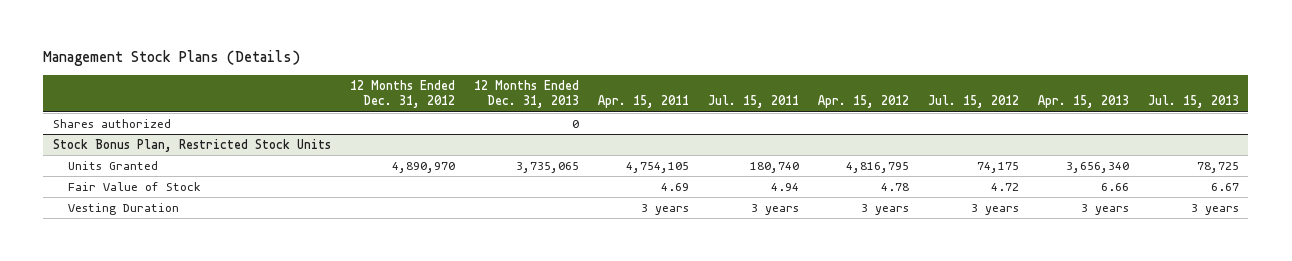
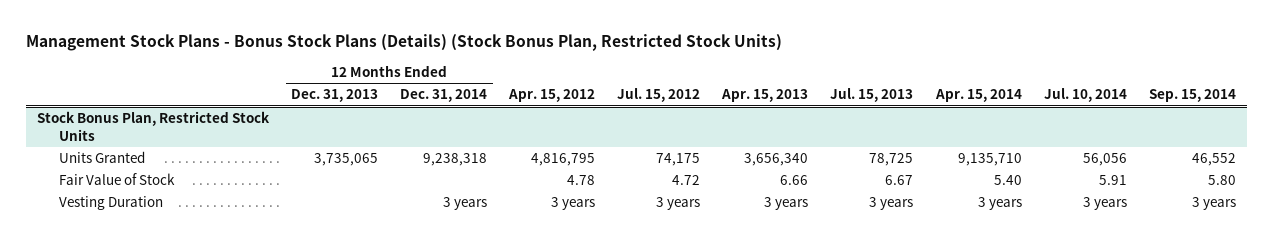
- Management Stock Plans (Details)
+ Management Stock Plans - Bonus Stock Plans (Details) (Stock Bonus Plan, Restricted Stock Units)
- | 12 Months Ended Dec. 31, 2012 | 12 Months Ended Dec. 31, 2013 | Apr. 15, 2011 | Jul. 15, 2011 | Apr. 15, 2012 | Jul. 15, 2012 | Apr. 15, 2013 | Jul. 15, 2013
+ | 12 Months Ended Dec. 31, 2013 | 12 Months Ended Dec. 31, 2014 | Apr. 15, 2012 | Jul. 15, 2012 | Apr. 15, 2013 | Jul. 15, 2013 | Apr. 15, 2014 | Jul. 10, 2014 | Sep. 15, 2014
- Shares authorized | | 0 | | | | | |

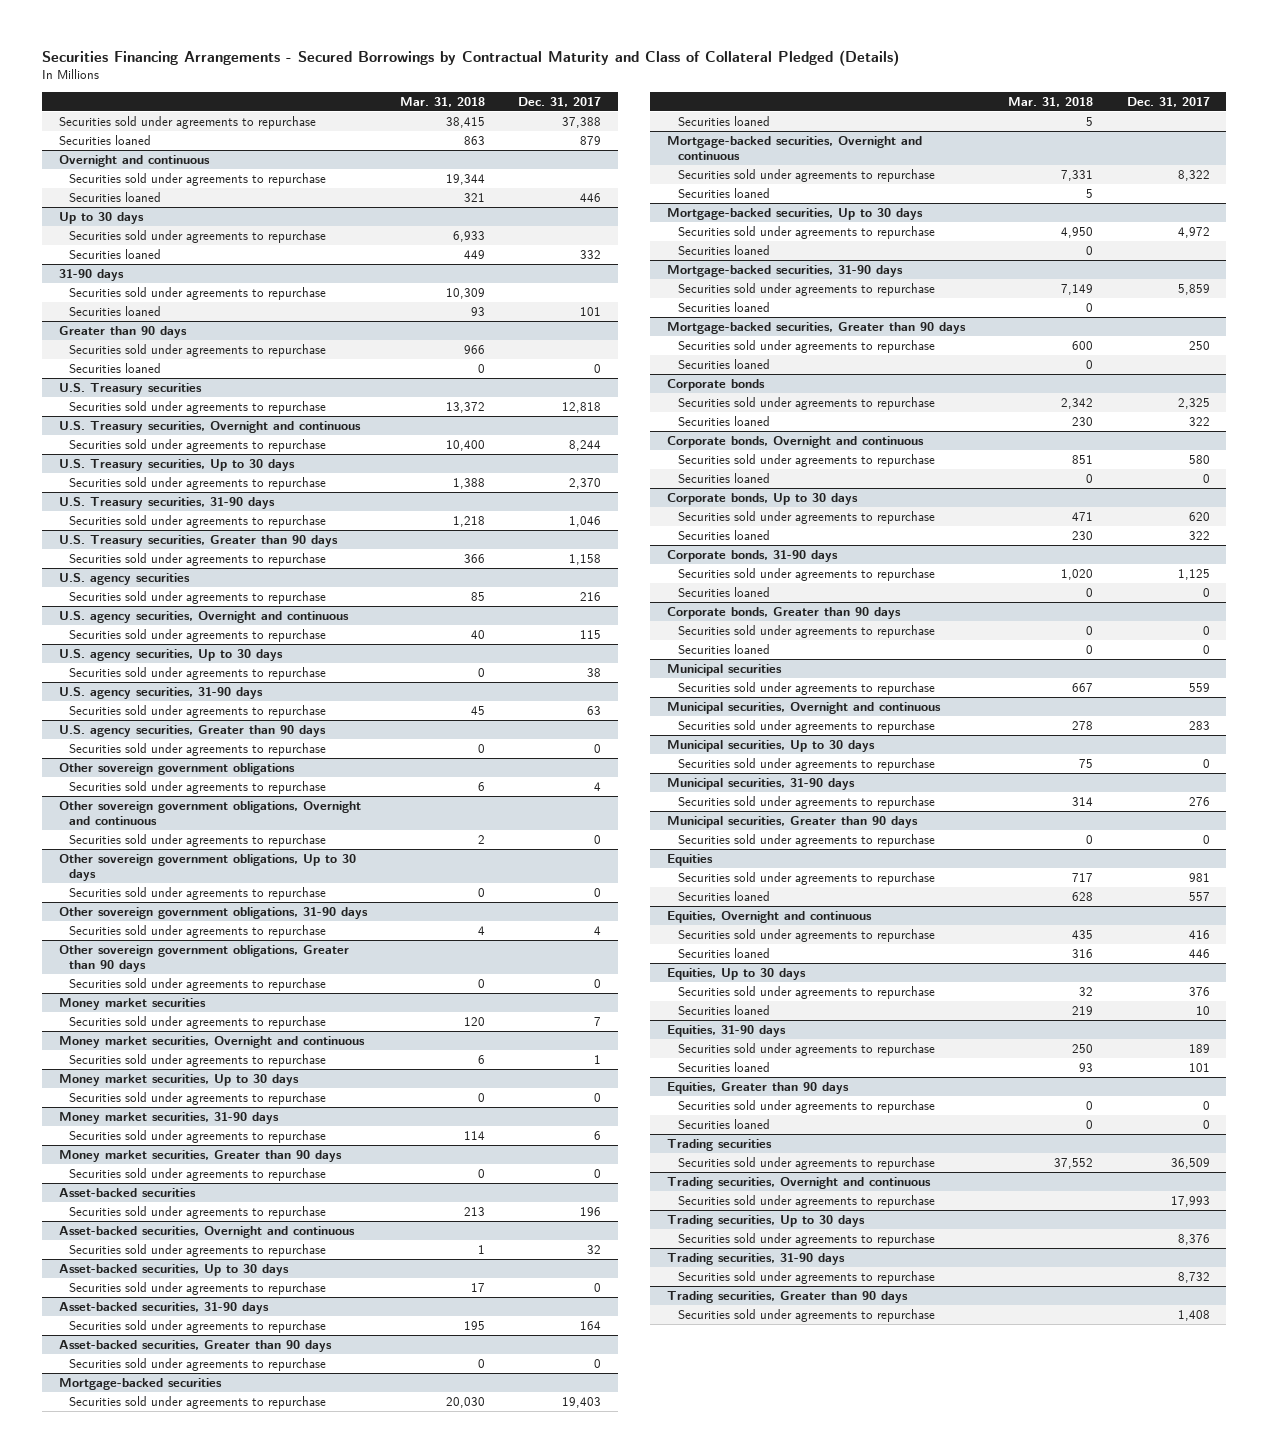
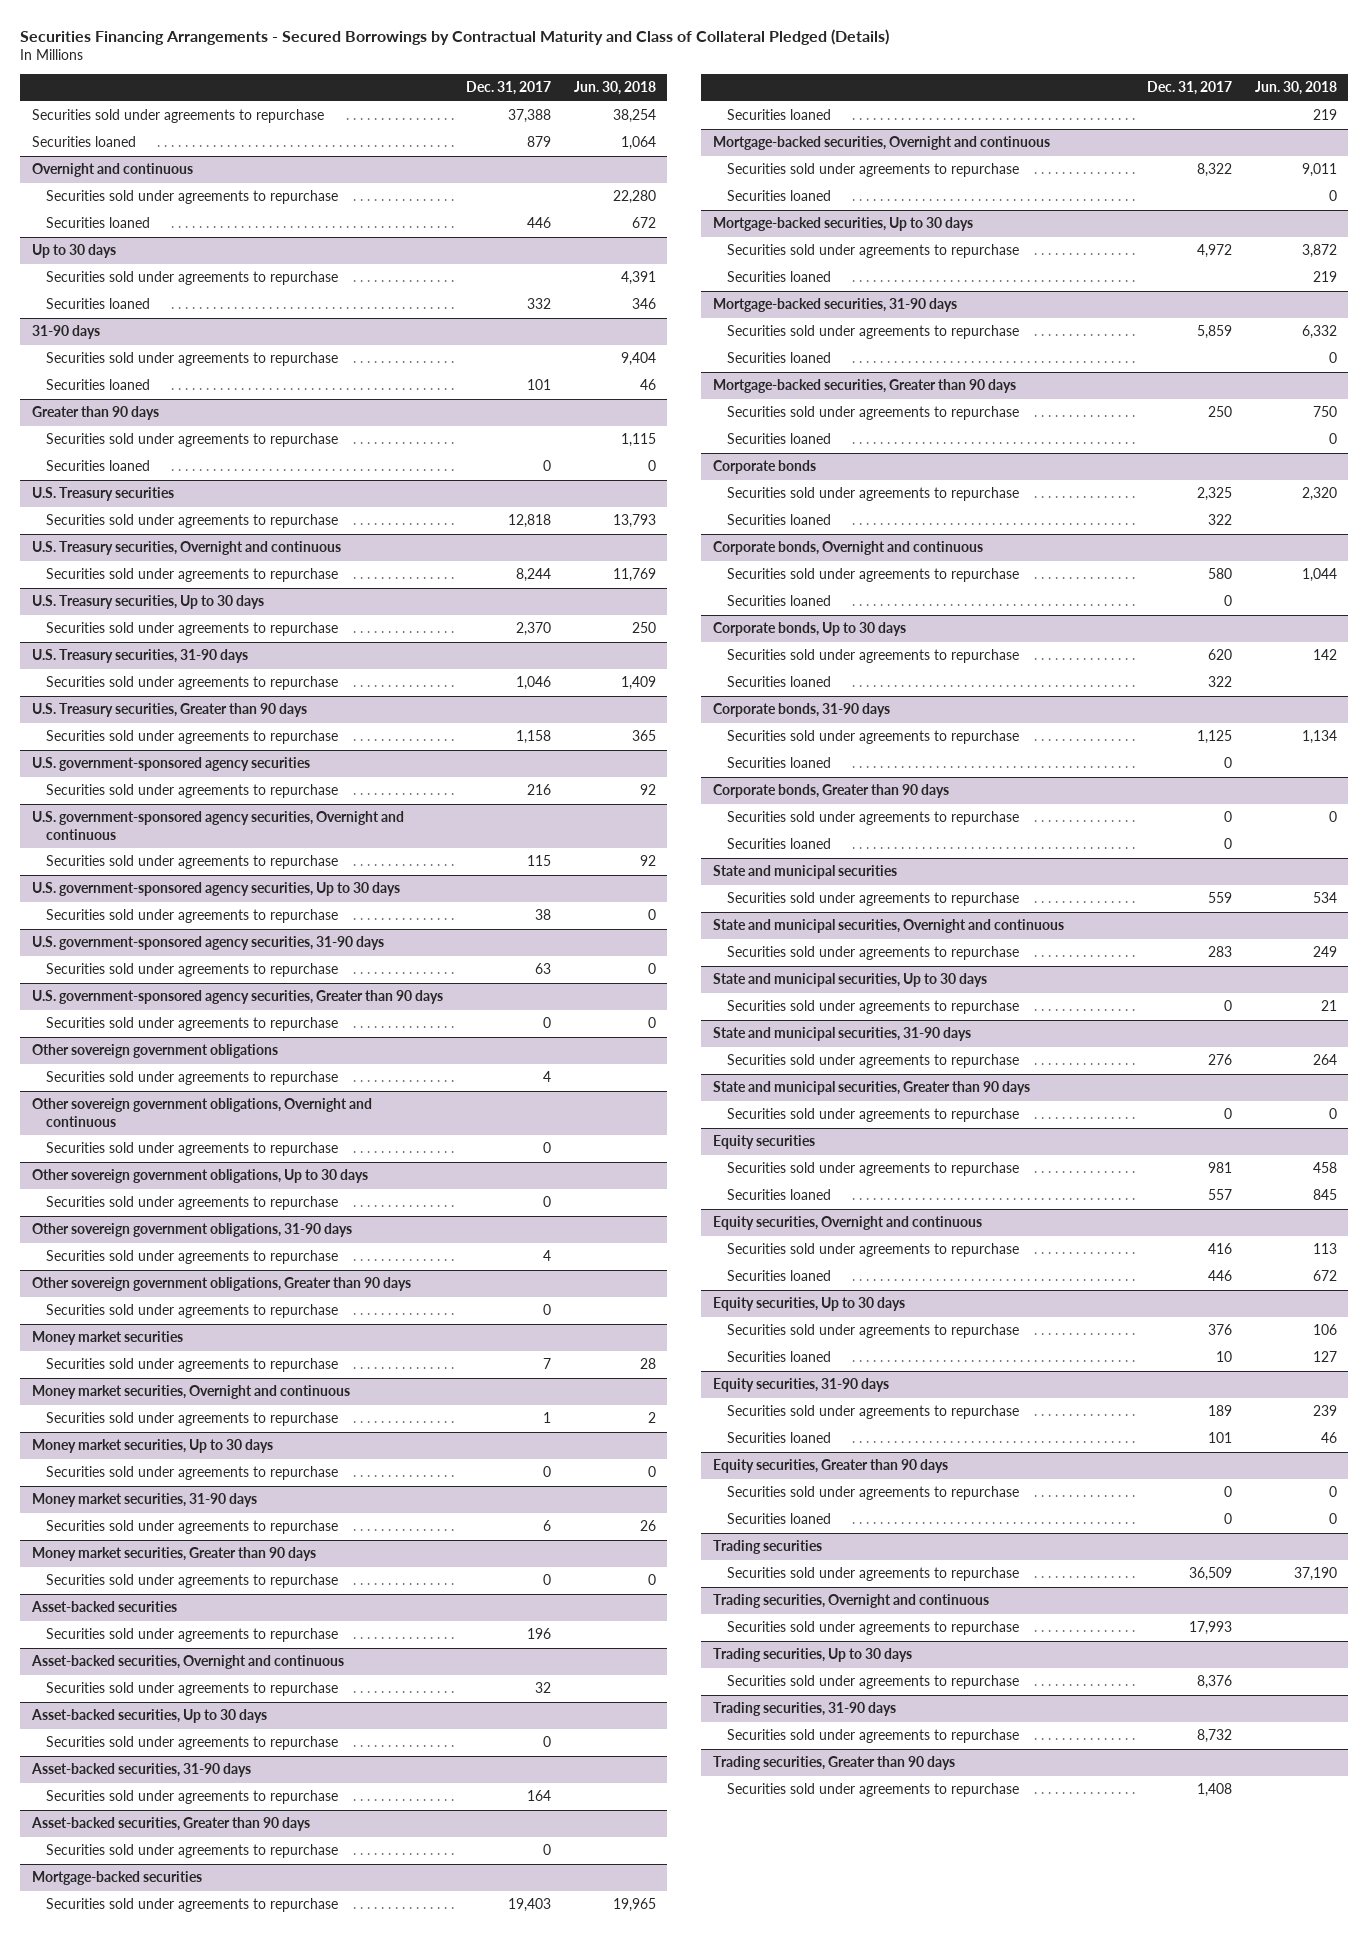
- | Mar. 31, 2018 | Dec. 31, 2017
+ | Dec. 31, 2017 | Jun. 30, 2018
- U.S. agency securities
+ U.S. government-sponsored agency securities
- U.S. agency securities, Overnight and continuous
+ U.S. government-sponsored agency securities, Overnight and continuous
- U.S. agency securities, Up to 30 days
+ U.S. government-sponsored agency securities, Up to 30 days
- U.S. agency securities, 31-90 days
+ U.S. government-sponsored agency securities, 31-90 days
- U.S. agency securities, Greater than 90 days
+ U.S. government-sponsored agency securities, Greater than 90 days
- Municipal securities
+ State and municipal securities
- Municipal securities, Overnight and continuous
+ State and municipal securities, Overnight and continuous
- Municipal securities, Up to 30 days
+ State and municipal securities, Up to 30 days
- Municipal securities, 31-90 days
+ State and municipal securities, 31-90 days
- Municipal securities, Greater than 90 days
+ State and municipal securities, Greater than 90 days
- Equities
+ Equity securities
- Equities, Overnight and continuous
+ Equity securities, Overnight and continuous
- Equities, Up to 30 days
+ Equity securities, Up to 30 days
- Equities, 31-90 days
+ Equity securities, 31-90 days
- Equities, Greater than 90 days
+ Equity securities, Greater than 90 days

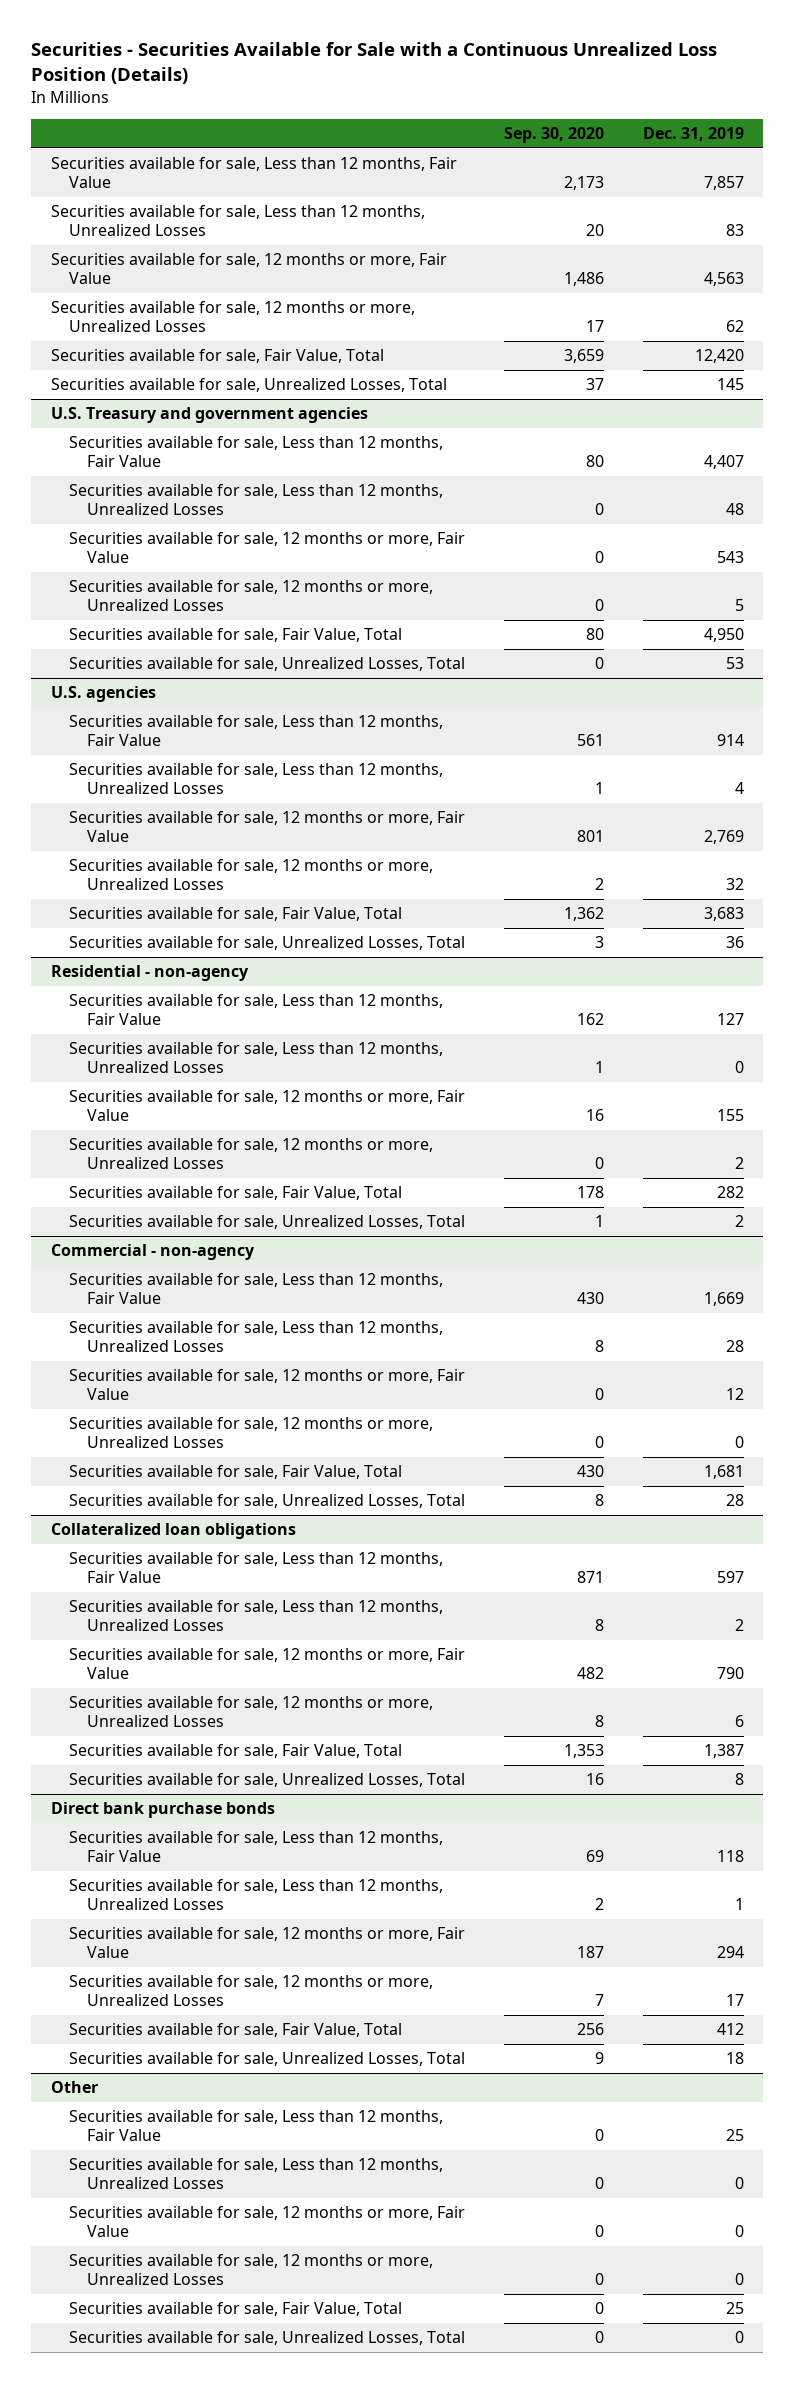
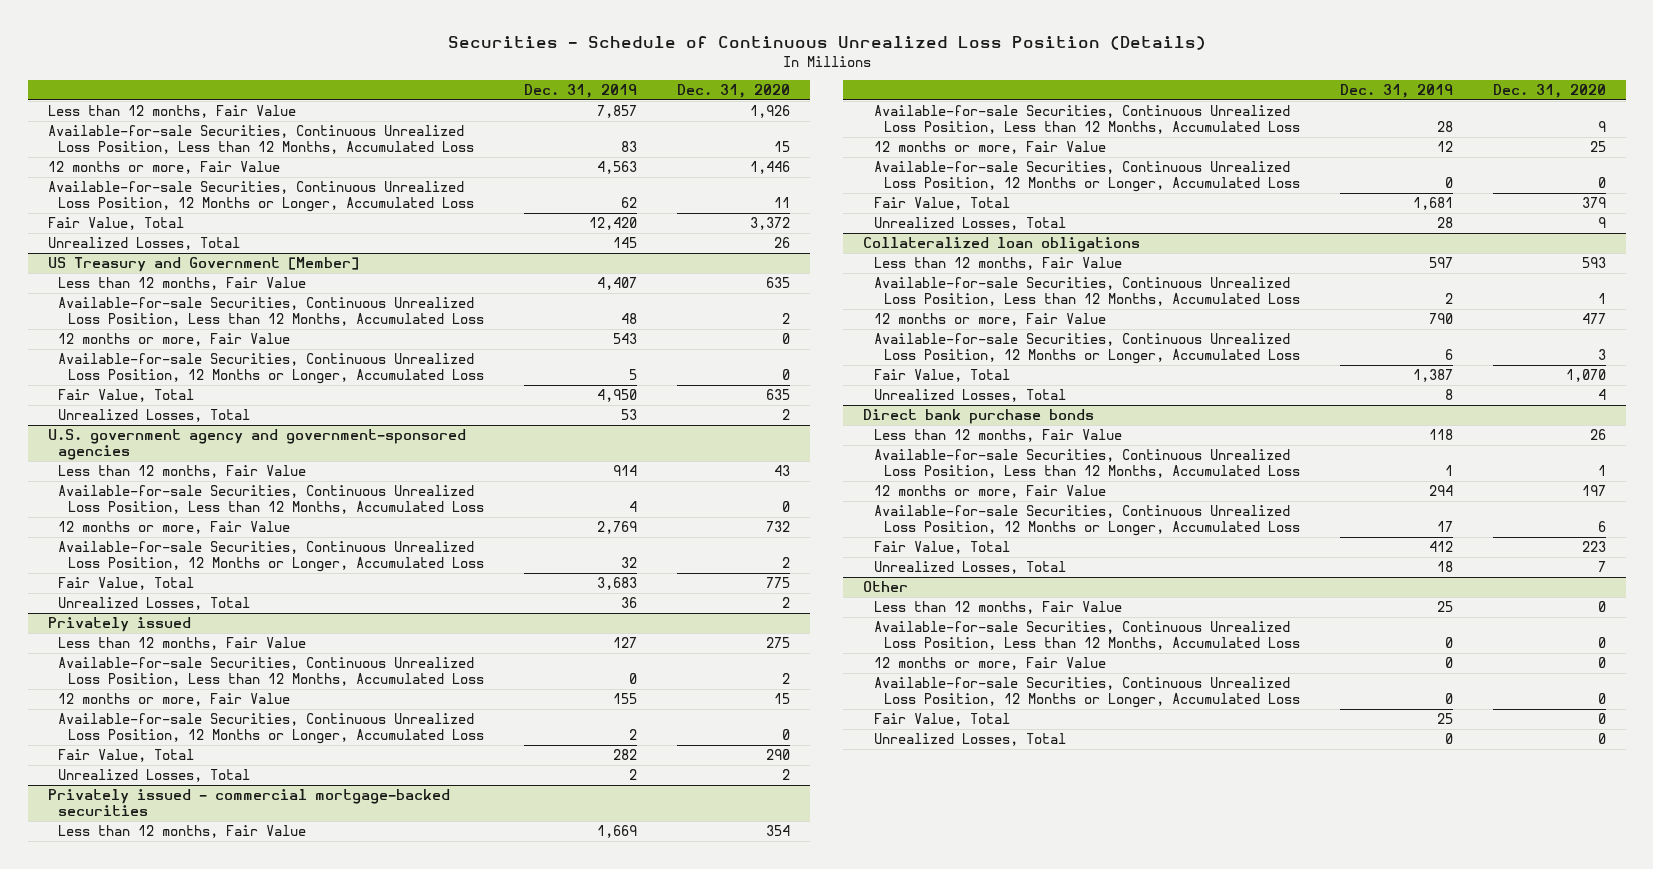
- Securities - Securities Available for Sale with a Continuous Unrealized Loss Position (Details)
+ Securities - Schedule of Continuous Unrealized Loss Position (Details)
- | Sep. 30, 2020 | Dec. 31, 2019
+ | Dec. 31, 2019 | Dec. 31, 2020
- Securities available for sale, Less than 12 months, Fair Value | 2,173 | 7,857
- Securities available for sale, Less than 12 months, Unrealized Losses | 20 | 83
- Securities available for sale, 12 months or more, Fair Value | 1,486 | 4,563
- Securities available for sale, 12 months or more, Unrealized Losses | 17 | 62
- Securities available for sale, Fair Value, Total | 3,659 | 12,420
- Securities available for sale, Unrealized Losses, Total | 37 | 145
- U.S. Treasury and government agencies
- Securities available for sale, Less than 12 months, Fair Value | 80 | 4,407
- Securities available for sale, Less than 12 months, Unrealized Losses | 0 | 48
- Securities available for sale, 12 months or more, Fair Value | 0 | 543
- Securities available for sale, 12 months or more, Unrealized Losses | 0 | 5
- Securities available for sale, Fair Value, Total | 80 | 4,950
- Securities available for sale, Unrealized Losses, Total | 0 | 53
- U.S. agencies
- Securities available for sale, Less than 12 months, Fair Value | 561 | 914
- Securities available for sale, Less than 12 months, Unrealized Losses | 1 | 4
- Securities available for sale, 12 months or more, Fair Value | 801 | 2,769
- Securities available for sale, 12 months or more, Unrealized Losses | 2 | 32
- Securities available for sale, Fair Value, Total | 1,362 | 3,683
- Securities available for sale, Unrealized Losses, Total | 3 | 36
- Residential - non-agency
- Securities available for sale, Less than 12 months, Fair Value | 162 | 127
- Securities available for sale, Less than 12 months, Unrealized Losses | 1 | 0
- Securities available for sale, 12 months or more, Fair Value | 16 | 155
- Securities available for sale, 12 months or more, Unrealized Losses | 0 | 2
- Securities available for sale, Fair Value, Total | 178 | 282
- Securities available for sale, Unrealized Losses, Total | 1 | 2
- Commercial - non-agency
- Securities available for sale, Less than 12 months, Fair Value | 430 | 1,669
- Securities available for sale, Less than 12 months, Unrealized Losses | 8 | 28
- Securities available for sale, 12 months or more, Fair Value | 0 | 12
- Securities available for sale, 12 months or more, Unrealized Losses | 0 | 0
- Securities available for sale, Fair Value, Total | 430 | 1,681
- Securities available for sale, Unrealized Losses, Total | 8 | 28
+ Less than 12 months, Fair Value | 7,857 | 1,926
+ Available-for-sale Securities, Continuous Unrealized Loss Position, Less than 12 Months, Accumulated Loss | 83 | 15
+ 12 months or more, Fair Value | 4,563 | 1,446
+ Available-for-sale Securities, Continuous Unrealized Loss Position, 12 Months or Longer, Accumulated Loss | 62 | 11
+ Fair Value, Total | 12,420 | 3,372
+ Unrealized Losses, Total | 145 | 26
+ US Treasury and Government [Member]
+ Less than 12 months, Fair Value | 4,407 | 635
+ Available-for-sale Securities, Continuous Unrealized Loss Position, Less than 12 Months, Accumulated Loss | 48 | 2
+ 12 months or more, Fair Value | 543 | 0
+ Available-for-sale Securities, Continuous Unrealized Loss Position, 12 Months or Longer, Accumulated Loss | 5 | 0
+ Fair Value, Total | 4,950 | 635
+ Unrealized Losses, Total | 53 | 2
+ U.S. government agency and government-sponsored agencies
+ Less than 12 months, Fair Value | 914 | 43
+ Available-for-sale Securities, Continuous Unrealized Loss Position, Less than 12 Months, Accumulated Loss | 4 | 0
+ 12 months or more, Fair Value | 2,769 | 732
+ Available-for-sale Securities, Continuous Unrealized Loss Position, 12 Months or Longer, Accumulated Loss | 32 | 2
+ Fair Value, Total | 3,683 | 775
+ Unrealized Losses, Total | 36 | 2
+ Privately issued
+ Less than 12 months, Fair Value | 127 | 275
+ Available-for-sale Securities, Continuous Unrealized Loss Position, Less than 12 Months, Accumulated Loss | 0 | 2
+ 12 months or more, Fair Value | 155 | 15
+ Available-for-sale Securities, Continuous Unrealized Loss Position, 12 Months or Longer, Accumulated Loss | 2 | 0
+ Fair Value, Total | 282 | 290
+ Unrealized Losses, Total | 2 | 2
+ Privately issued - commercial mortgage-backed securities
+ Less than 12 months, Fair Value | 1,669 | 354
+ Available-for-sale Securities, Continuous Unrealized Loss Position, Less than 12 Months, Accumulated Loss | 28 | 9
+ 12 months or more, Fair Value | 12 | 25
+ Available-for-sale Securities, Continuous Unrealized Loss Position, 12 Months or Longer, Accumulated Loss | 0 | 0
+ Fair Value, Total | 1,681 | 379
+ Unrealized Losses, Total | 28 | 9
@ Collateralized loan obligations
- Securities available for sale, Less than 12 months, Fair Value | 871 | 597
- Securities available for sale, Less than 12 months, Unrealized Losses | 8 | 2
- Securities available for sale, 12 months or more, Fair Value | 482 | 790
- Securities available for sale, 12 months or more, Unrealized Losses | 8 | 6
- Securities available for sale, Fair Value, Total | 1,353 | 1,387
- Securities available for sale, Unrealized Losses, Total | 16 | 8
+ Less than 12 months, Fair Value | 597 | 593
+ Available-for-sale Securities, Continuous Unrealized Loss Position, Less than 12 Months, Accumulated Loss | 2 | 1
+ 12 months or more, Fair Value | 790 | 477
+ Available-for-sale Securities, Continuous Unrealized Loss Position, 12 Months or Longer, Accumulated Loss | 6 | 3
+ Fair Value, Total | 1,387 | 1,070
+ Unrealized Losses, Total | 8 | 4
@ Direct bank purchase bonds
- Securities available for sale, Less than 12 months, Fair Value | 69 | 118
- Securities available for sale, Less than 12 months, Unrealized Losses | 2 | 1
- Securities available for sale, 12 months or more, Fair Value | 187 | 294
- Securities available for sale, 12 months or more, Unrealized Losses | 7 | 17
- Securities available for sale, Fair Value, Total | 256 | 412
- Securities available for sale, Unrealized Losses, Total | 9 | 18
+ Less than 12 months, Fair Value | 118 | 26
+ Available-for-sale Securities, Continuous Unrealized Loss Position, Less than 12 Months, Accumulated Loss | 1 | 1
+ 12 months or more, Fair Value | 294 | 197
+ Available-for-sale Securities, Continuous Unrealized Loss Position, 12 Months or Longer, Accumulated Loss | 17 | 6
+ Fair Value, Total | 412 | 223
+ Unrealized Losses, Total | 18 | 7
@ Other
- Securities available for sale, Less than 12 months, Fair Value | 0 | 25
- Securities available for sale, Less than 12 months, Unrealized Losses | 0 | 0
- Securities available for sale, 12 months or more, Fair Value | 0 | 0
- Securities available for sale, 12 months or more, Unrealized Losses | 0 | 0
- Securities available for sale, Fair Value, Total | 0 | 25
- Securities available for sale, Unrealized Losses, Total | 0 | 0
+ Less than 12 months, Fair Value | 25 | 0
+ Available-for-sale Securities, Continuous Unrealized Loss Position, Less than 12 Months, Accumulated Loss | 0 | 0
+ 12 months or more, Fair Value | 0 | 0
+ Available-for-sale Securities, Continuous Unrealized Loss Position, 12 Months or Longer, Accumulated Loss | 0 | 0
+ Fair Value, Total | 25 | 0
+ Unrealized Losses, Total | 0 | 0

